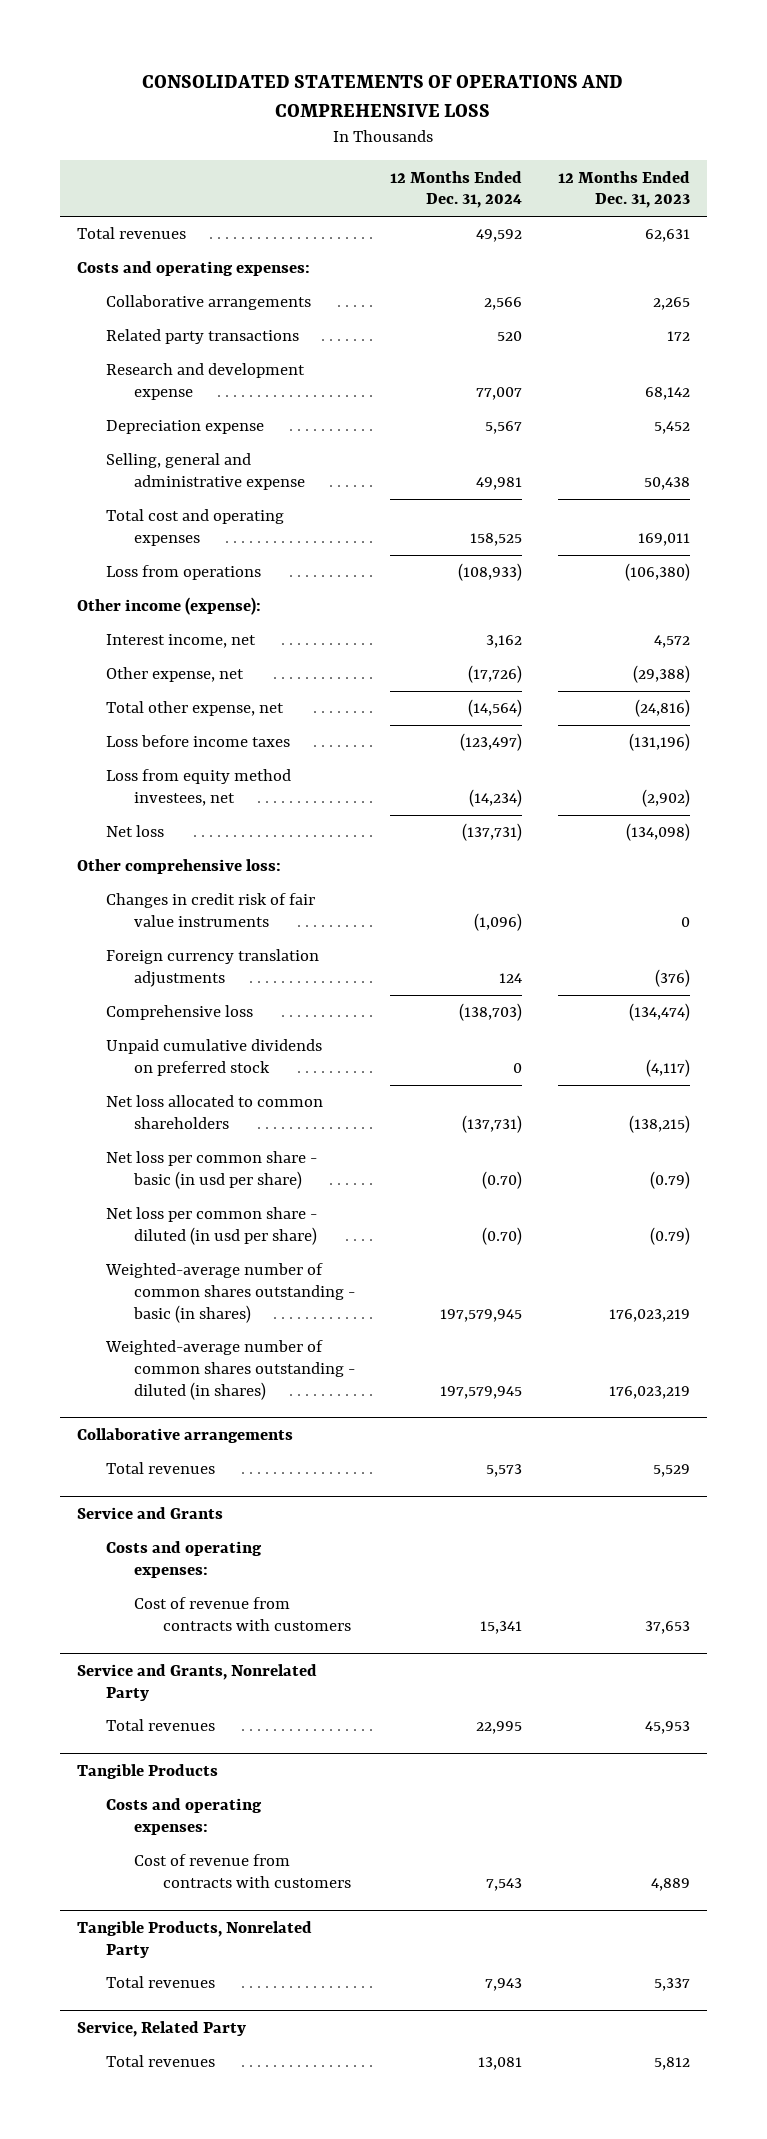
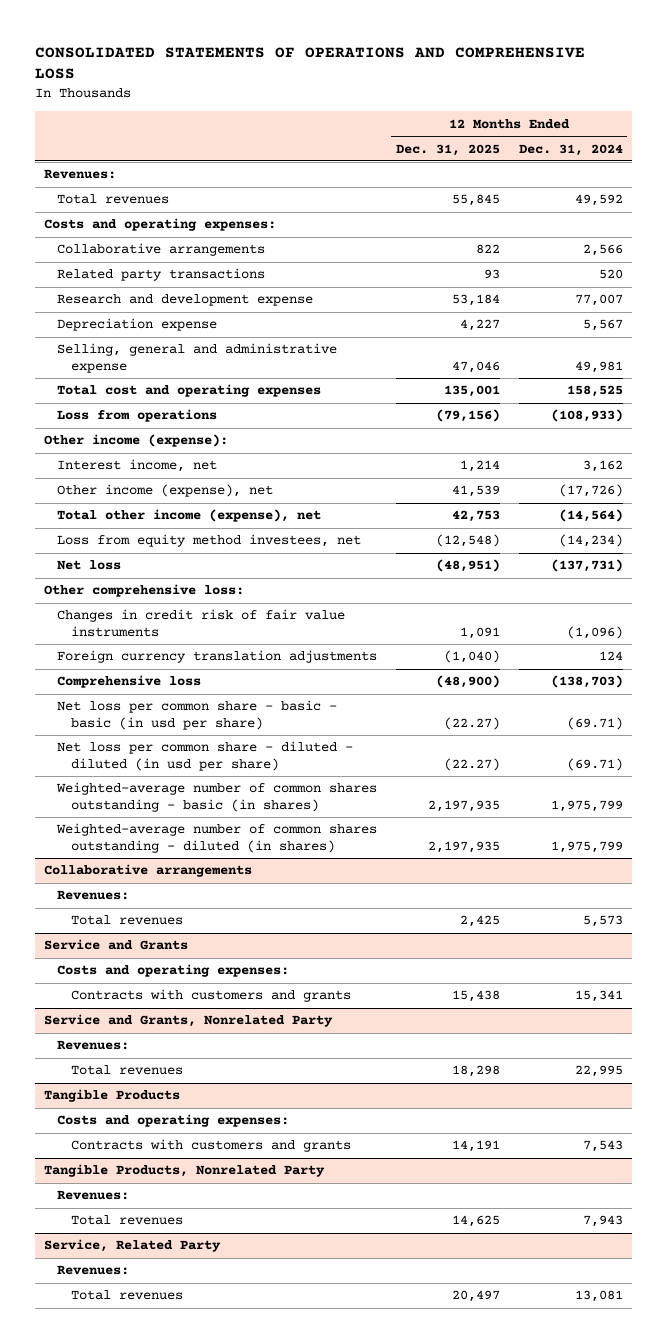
- | 12 Months Ended Dec. 31, 2024 | 12 Months Ended Dec. 31, 2023
+ | 12 Months Ended Dec. 31, 2025 | 12 Months Ended Dec. 31, 2024
+ Revenues:
- Other expense, net | (17,726) | (29,388)
- Total other expense, net | (14,564) | (24,816)
- Loss before income taxes | (123,497) | (131,196)
+ Other income (expense), net | 41,539 | (17,726)
+ Total other income (expense), net | 42,753 | (14,564)
- Unpaid cumulative dividends on preferred stock | 0 | (4,117)
- Net loss allocated to common shareholders | (137,731) | (138,215)
- Net loss per common share - basic (in usd per share) | (0.70) | (0.79)
- Net loss per common share - diluted (in usd per share) | (0.70) | (0.79)
- Weighted-average number of common shares outstanding - basic (in shares) | 197,579,945 | 176,023,219
- Weighted-average number of common shares outstanding - diluted (in shares) | 197,579,945 | 176,023,219
+ Net loss per common share - basic - basic (in usd per share) | (22.27) | (69.71)
+ Net loss per common share - diluted - diluted (in usd per share) | (22.27) | (69.71)
+ Weighted-average number of common shares outstanding - basic (in shares) | 2,197,935 | 1,975,799
+ Weighted-average number of common shares outstanding - diluted (in shares) | 2,197,935 | 1,975,799
@ Collaborative arrangements
+ Revenues:
@ Service and Grants
- Cost of revenue from contracts with customers | 15,341 | 37,653
+ Contracts with customers and grants | 15,438 | 15,341
@ Service and Grants, Nonrelated Party
+ Revenues:
@ Tangible Products
- Cost of revenue from contracts with customers | 7,543 | 4,889
+ Contracts with customers and grants | 14,191 | 7,543
@ Tangible Products, Nonrelated Party
+ Revenues:
@ Service, Related Party
+ Revenues:

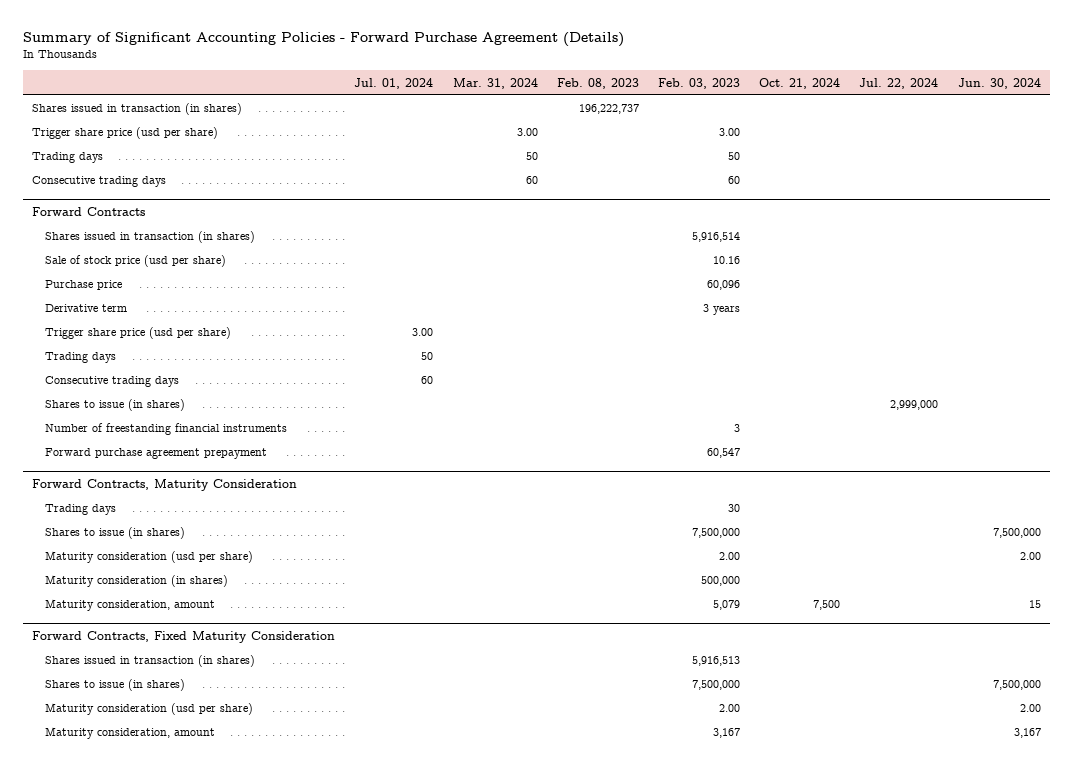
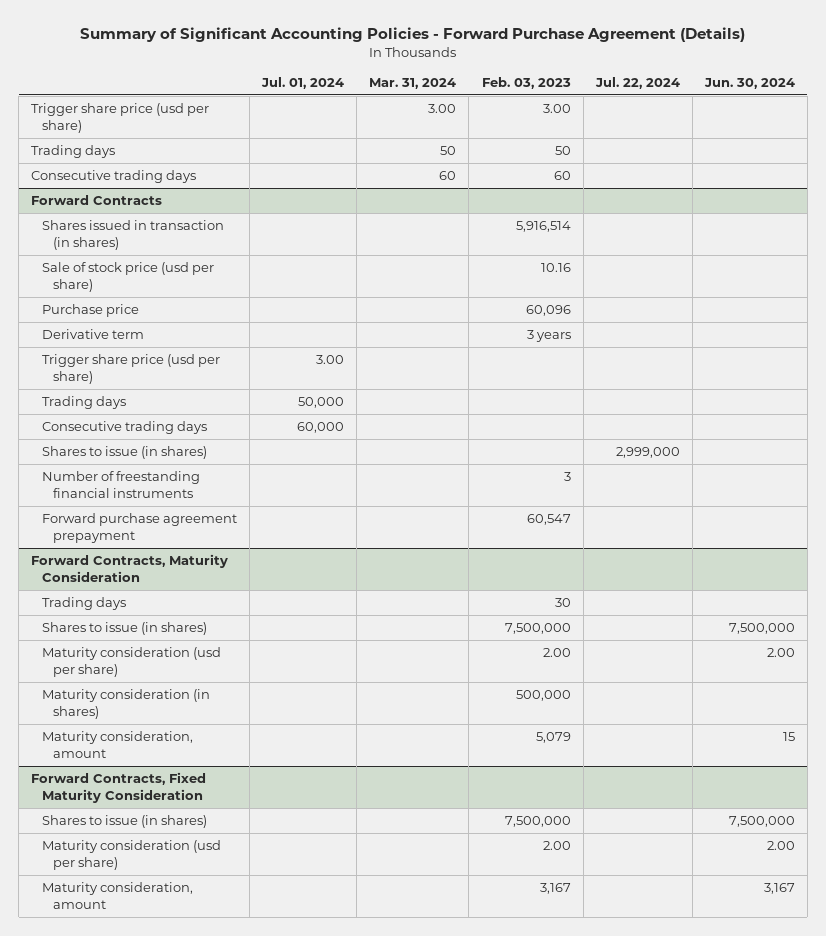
- | Jul. 01, 2024 | Mar. 31, 2024 | Feb. 08, 2023 | Feb. 03, 2023 | Oct. 21, 2024 | Jul. 22, 2024 | Jun. 30, 2024
+ | Jul. 01, 2024 | Mar. 31, 2024 | Feb. 03, 2023 | Jul. 22, 2024 | Jun. 30, 2024
- Shares issued in transaction (in shares) | | | 196,222,737 | | | |
@ Forward Contracts
- Trading days | 50 | | | | | |
- Consecutive trading days | 60 | | | | | |
+ Trading days | 50,000 | | | |
+ Consecutive trading days | 60,000 | | | |
@ Forward Contracts, Fixed Maturity Consideration
- Shares issued in transaction (in shares) | | | | 5,916,513 | | |

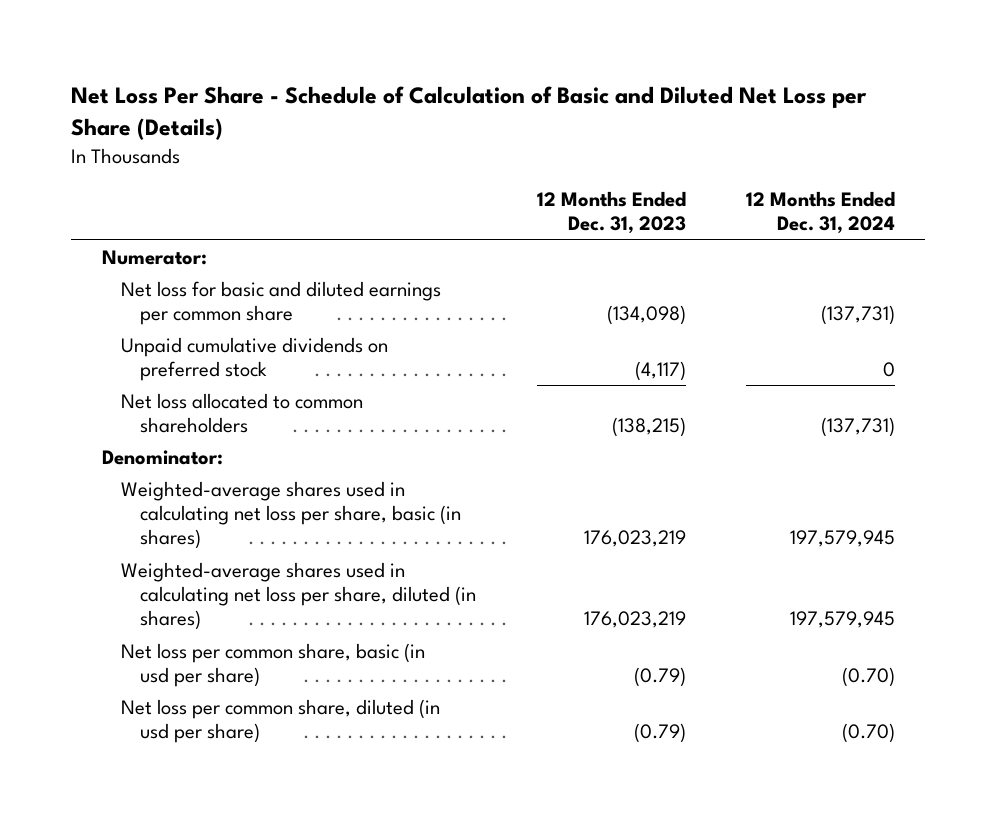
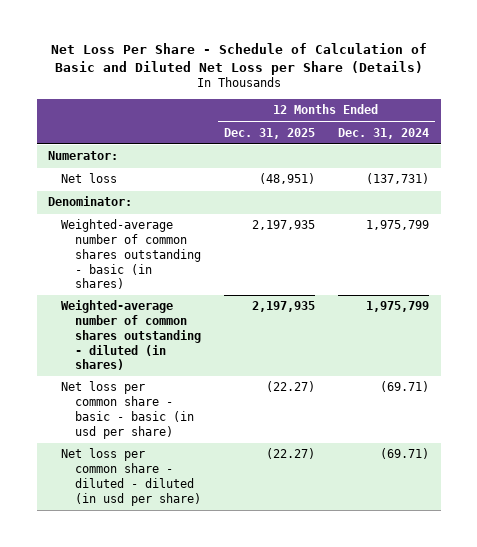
- | 12 Months Ended Dec. 31, 2023 | 12 Months Ended Dec. 31, 2024
+ | 12 Months Ended Dec. 31, 2025 | 12 Months Ended Dec. 31, 2024
- Net loss for basic and diluted earnings per common share | (134,098) | (137,731)
- Unpaid cumulative dividends on preferred stock | (4,117) | 0
- Net loss allocated to common shareholders | (138,215) | (137,731)
+ Net loss | (48,951) | (137,731)
- Weighted-average shares used in calculating net loss per share, basic (in shares) | 176,023,219 | 197,579,945
- Weighted-average shares used in calculating net loss per share, diluted (in shares) | 176,023,219 | 197,579,945
- Net loss per common share, basic (in usd per share) | (0.79) | (0.70)
- Net loss per common share, diluted (in usd per share) | (0.79) | (0.70)
+ Weighted-average number of common shares outstanding - basic (in shares) | 2,197,935 | 1,975,799
+ Weighted-average number of common shares outstanding - diluted (in shares) | 2,197,935 | 1,975,799
+ Net loss per common share - basic - basic (in usd per share) | (22.27) | (69.71)
+ Net loss per common share - diluted - diluted (in usd per share) | (22.27) | (69.71)

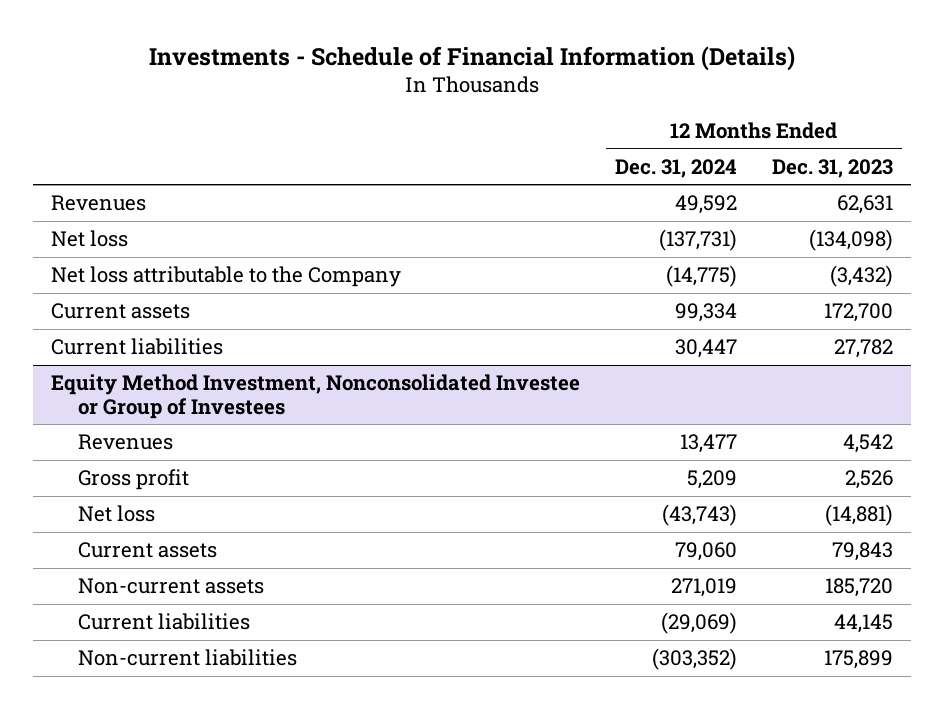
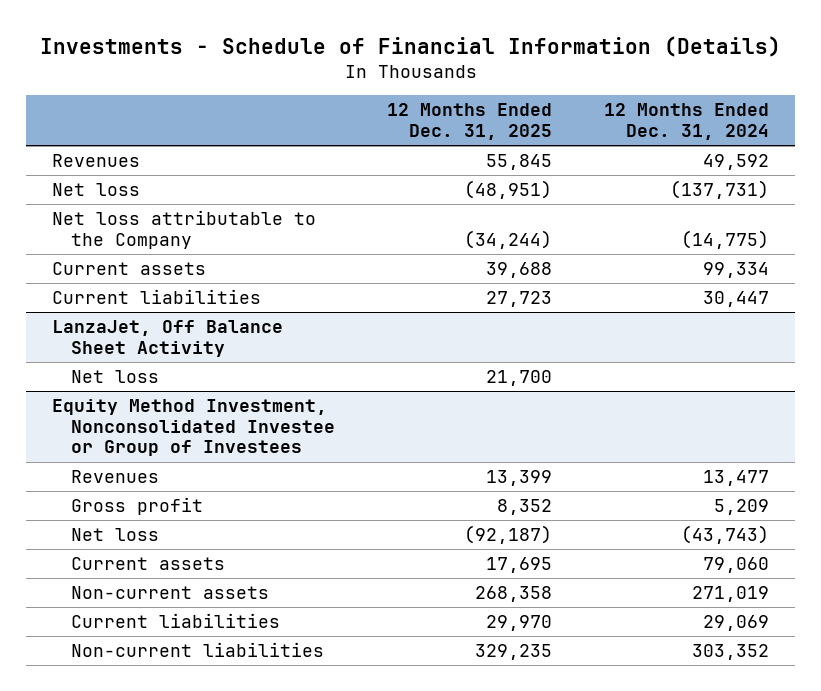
- | 12 Months Ended Dec. 31, 2024 | 12 Months Ended Dec. 31, 2023
+ | 12 Months Ended Dec. 31, 2025 | 12 Months Ended Dec. 31, 2024
+ LanzaJet, Off Balance Sheet Activity
+ Net loss | 21,700 |
@ Equity Method Investment, Nonconsolidated Investee or Group of Investees
- Current liabilities | (29,069) | 44,145
- Non-current liabilities | (303,352) | 175,899
+ Current liabilities | 29,970 | 29,069
+ Non-current liabilities | 329,235 | 303,352

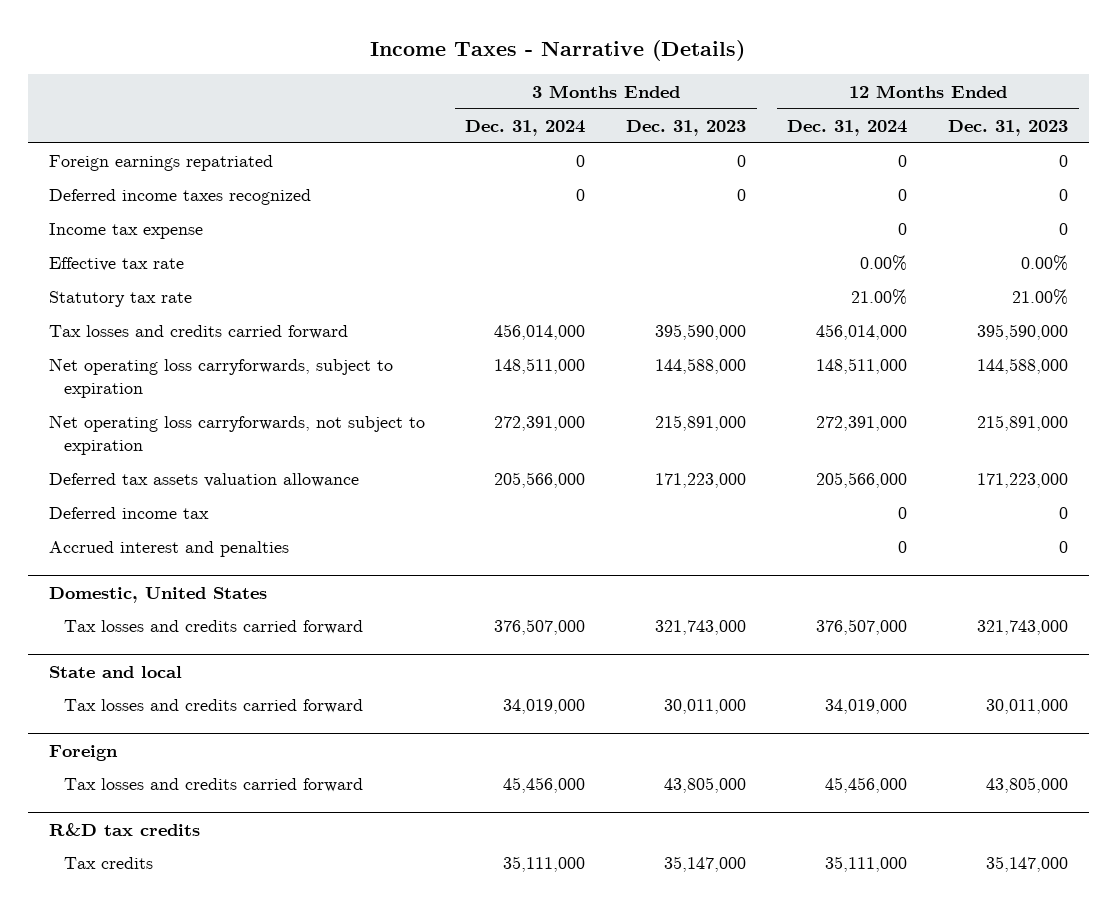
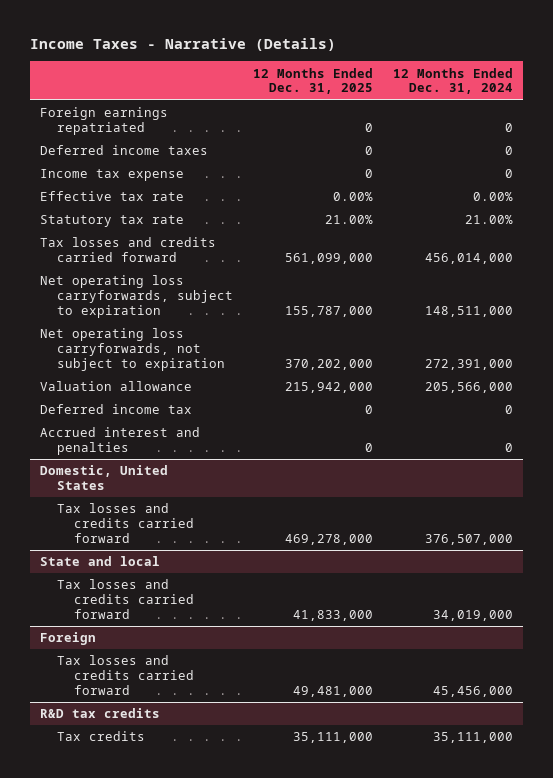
- | 3 Months Ended Dec. 31, 2024 | 3 Months Ended Dec. 31, 2023 | 12 Months Ended Dec. 31, 2024 | 12 Months Ended Dec. 31, 2023
+ | 12 Months Ended Dec. 31, 2025 | 12 Months Ended Dec. 31, 2024
- Deferred income taxes recognized | 0 | 0 | 0 | 0
+ Deferred income taxes | 0 | 0
- Deferred tax assets valuation allowance | 205,566,000 | 171,223,000 | 205,566,000 | 171,223,000
+ Valuation allowance | 215,942,000 | 205,566,000

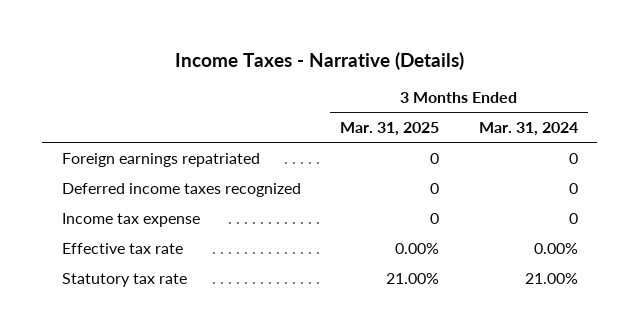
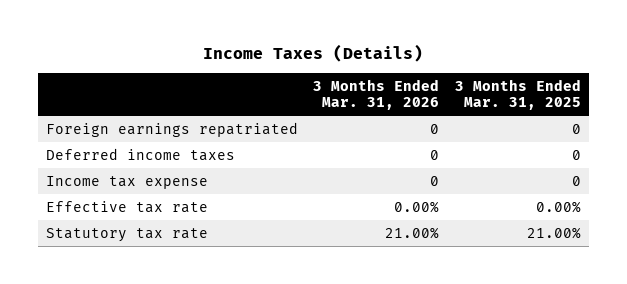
- Income Taxes - Narrative (Details)
+ Income Taxes (Details)
- | 3 Months Ended Mar. 31, 2025 | 3 Months Ended Mar. 31, 2024
+ | 3 Months Ended Mar. 31, 2026 | 3 Months Ended Mar. 31, 2025
- Deferred income taxes recognized | 0 | 0
+ Deferred income taxes | 0 | 0

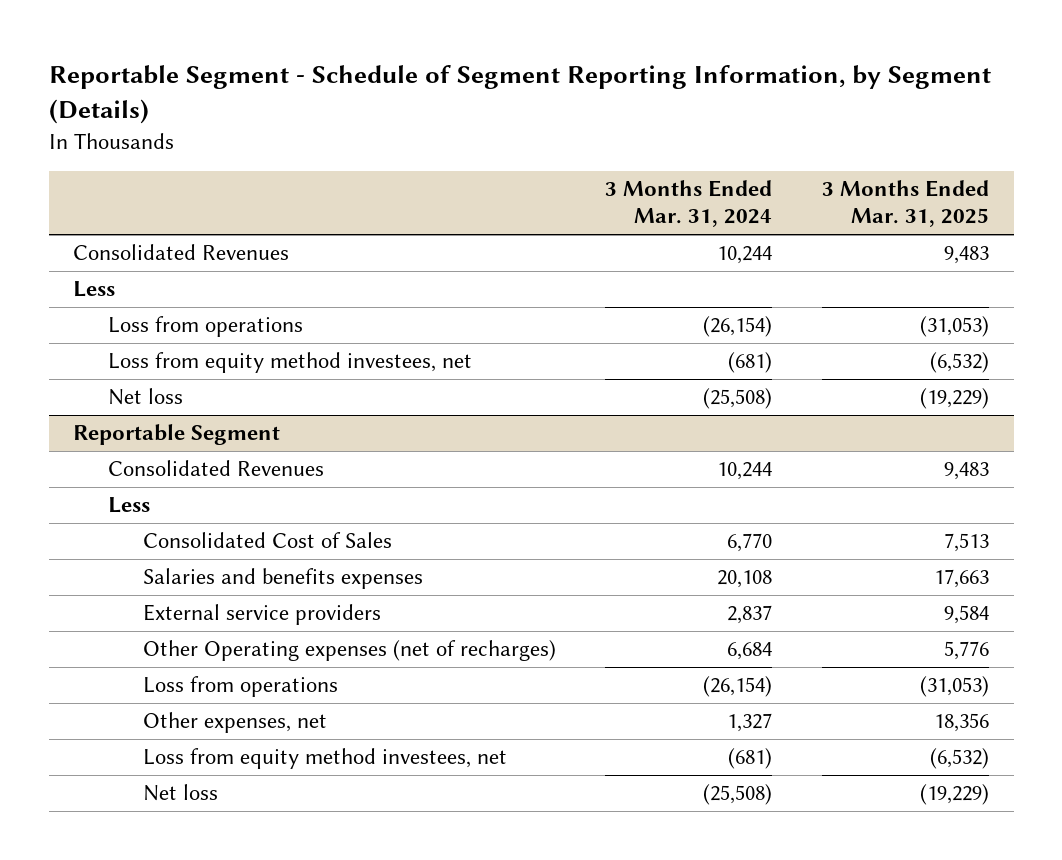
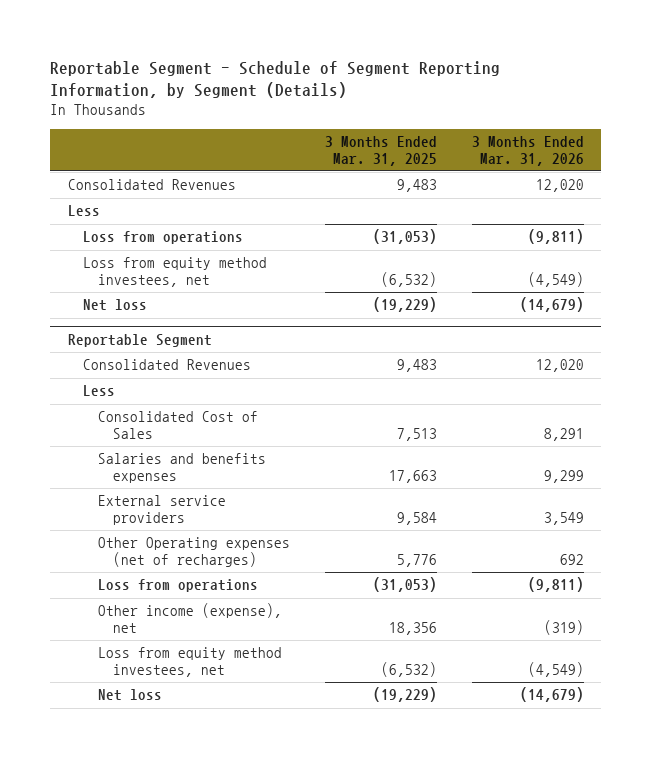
- | 3 Months Ended Mar. 31, 2024 | 3 Months Ended Mar. 31, 2025
+ | 3 Months Ended Mar. 31, 2025 | 3 Months Ended Mar. 31, 2026
@ Reportable Segment
- Other expenses, net | 1,327 | 18,356
+ Other income (expense), net | 18,356 | (319)

